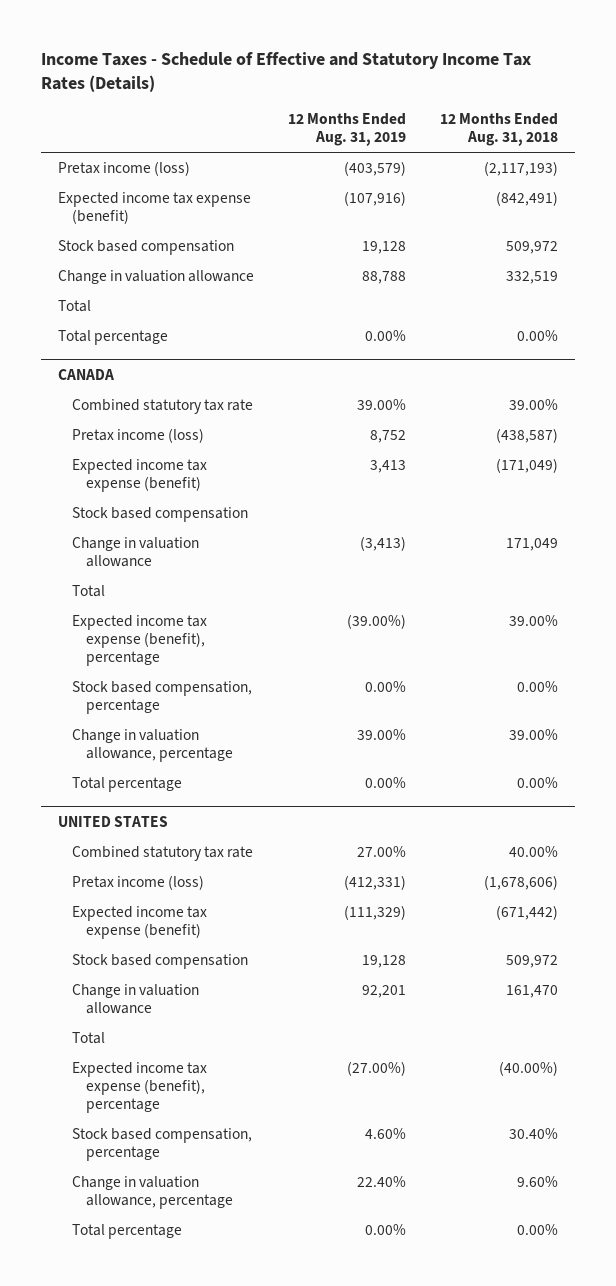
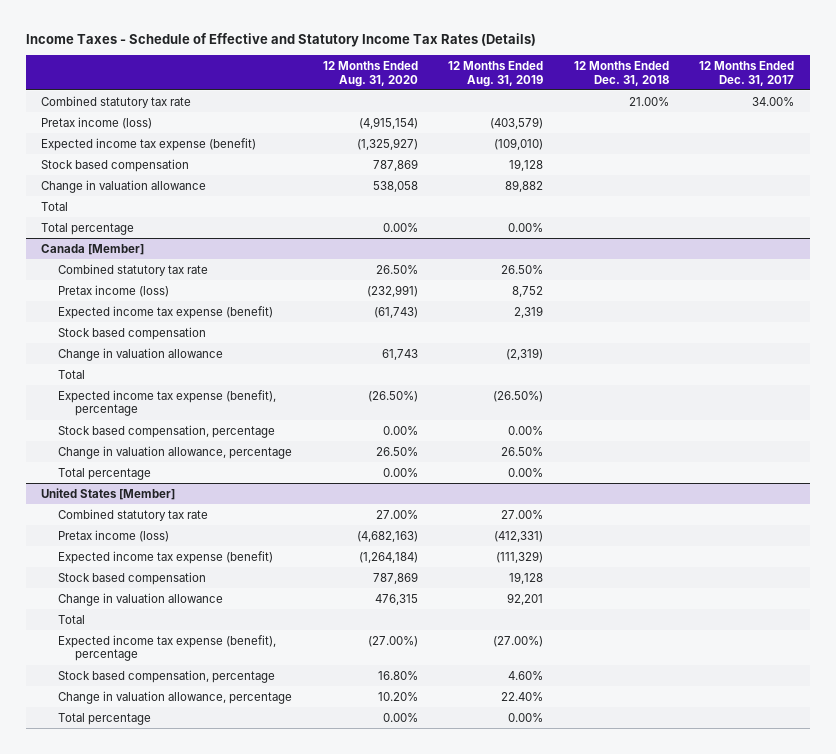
- | 12 Months Ended Aug. 31, 2019 | 12 Months Ended Aug. 31, 2018
+ | 12 Months Ended Aug. 31, 2020 | 12 Months Ended Aug. 31, 2019 | 12 Months Ended Dec. 31, 2018 | 12 Months Ended Dec. 31, 2017
+ Combined statutory tax rate | | | 21.00% | 34.00%
- Expected income tax expense (benefit) | (107,916) | (842,491)
+ Expected income tax expense (benefit) | (1,325,927) | (109,010) | |
- Change in valuation allowance | 88,788 | 332,519
+ Change in valuation allowance | 538,058 | 89,882 | |
- CANADA
- Combined statutory tax rate | 39.00% | 39.00%
+ Canada [Member]
+ Combined statutory tax rate | 26.50% | 26.50% | |
- Expected income tax expense (benefit) | 3,413 | (171,049)
+ Expected income tax expense (benefit) | (61,743) | 2,319 | |
- Change in valuation allowance | (3,413) | 171,049
+ Change in valuation allowance | 61,743 | (2,319) | |
- Expected income tax expense (benefit), percentage | (39.00%) | 39.00%
+ Expected income tax expense (benefit), percentage | (26.50%) | (26.50%) | |
- Change in valuation allowance, percentage | 39.00% | 39.00%
+ Change in valuation allowance, percentage | 26.50% | 26.50% | |
- UNITED STATES
+ United States [Member]

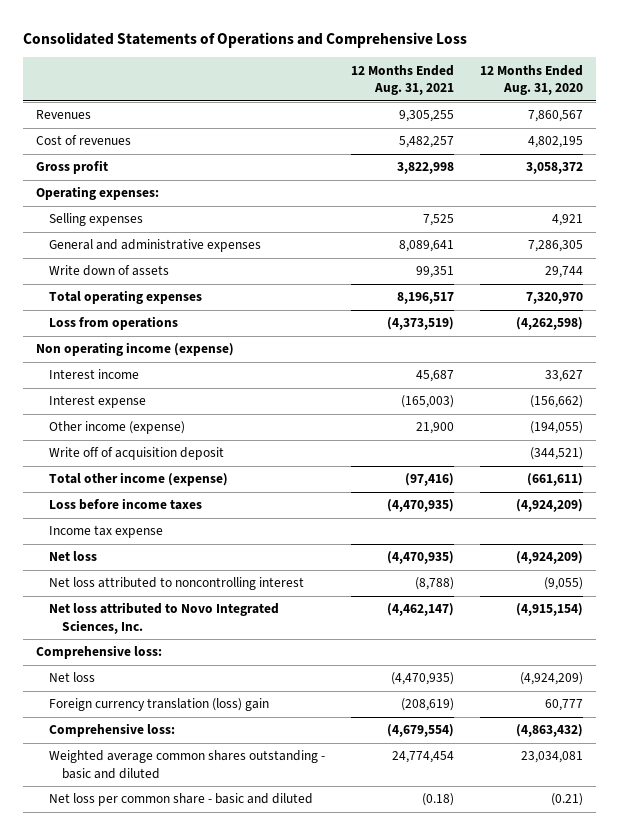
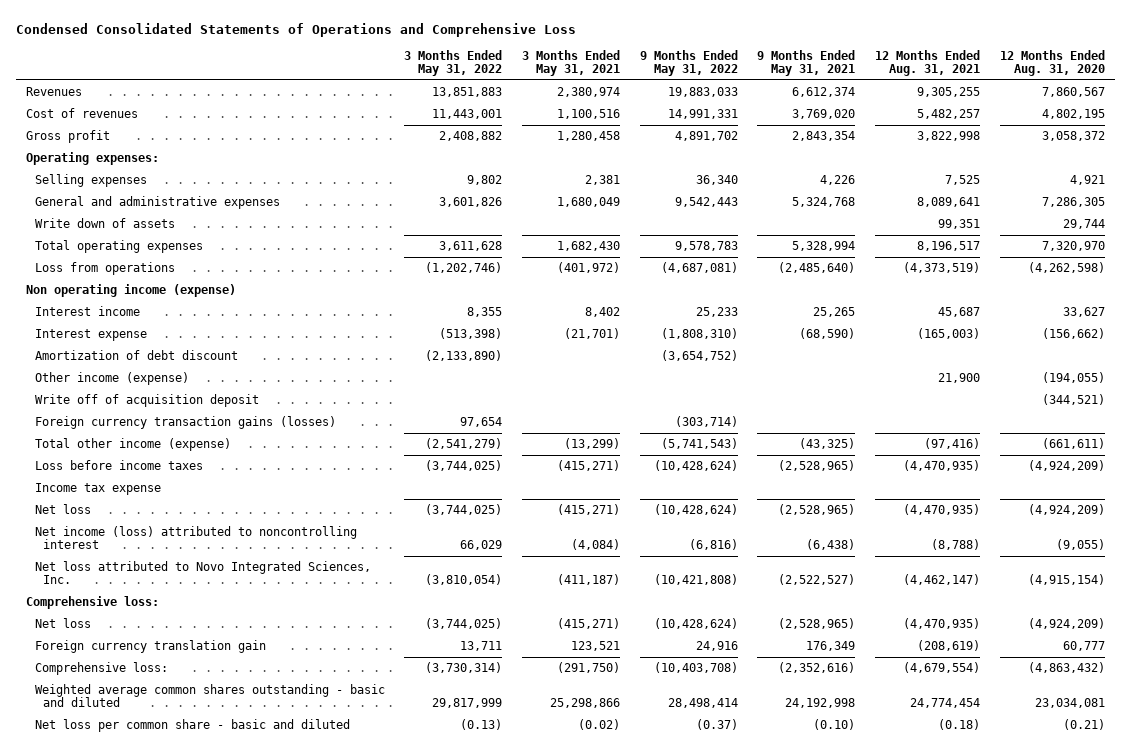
- Consolidated Statements of Operations and Comprehensive Loss
+ Condensed Consolidated Statements of Operations and Comprehensive Loss
- | 12 Months Ended Aug. 31, 2021 | 12 Months Ended Aug. 31, 2020
+ | 3 Months Ended May 31, 2022 | 3 Months Ended May 31, 2021 | 9 Months Ended May 31, 2022 | 9 Months Ended May 31, 2021 | 12 Months Ended Aug. 31, 2021 | 12 Months Ended Aug. 31, 2020
+ Amortization of debt discount | (2,133,890) | | (3,654,752) | | |
+ Foreign currency transaction gains (losses) | 97,654 | | (303,714) | | |
- Net loss attributed to noncontrolling interest | (8,788) | (9,055)
+ Net income (loss) attributed to noncontrolling interest | 66,029 | (4,084) | (6,816) | (6,438) | (8,788) | (9,055)
- Foreign currency translation (loss) gain | (208,619) | 60,777
+ Foreign currency translation gain | 13,711 | 123,521 | 24,916 | 176,349 | (208,619) | 60,777

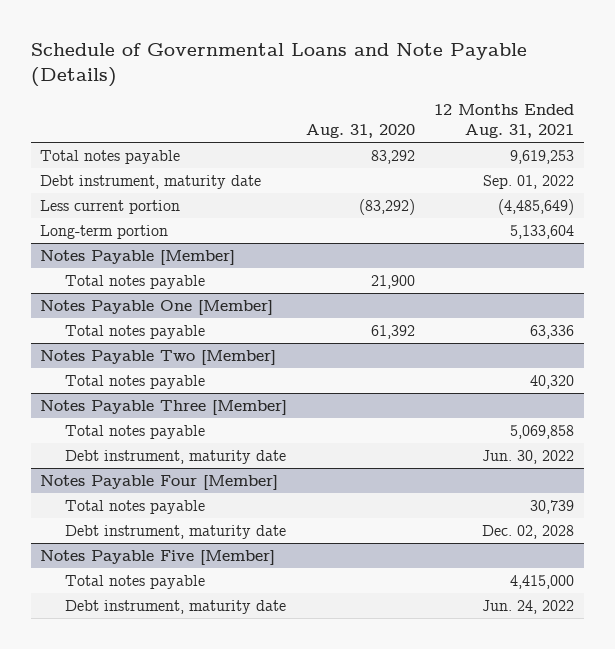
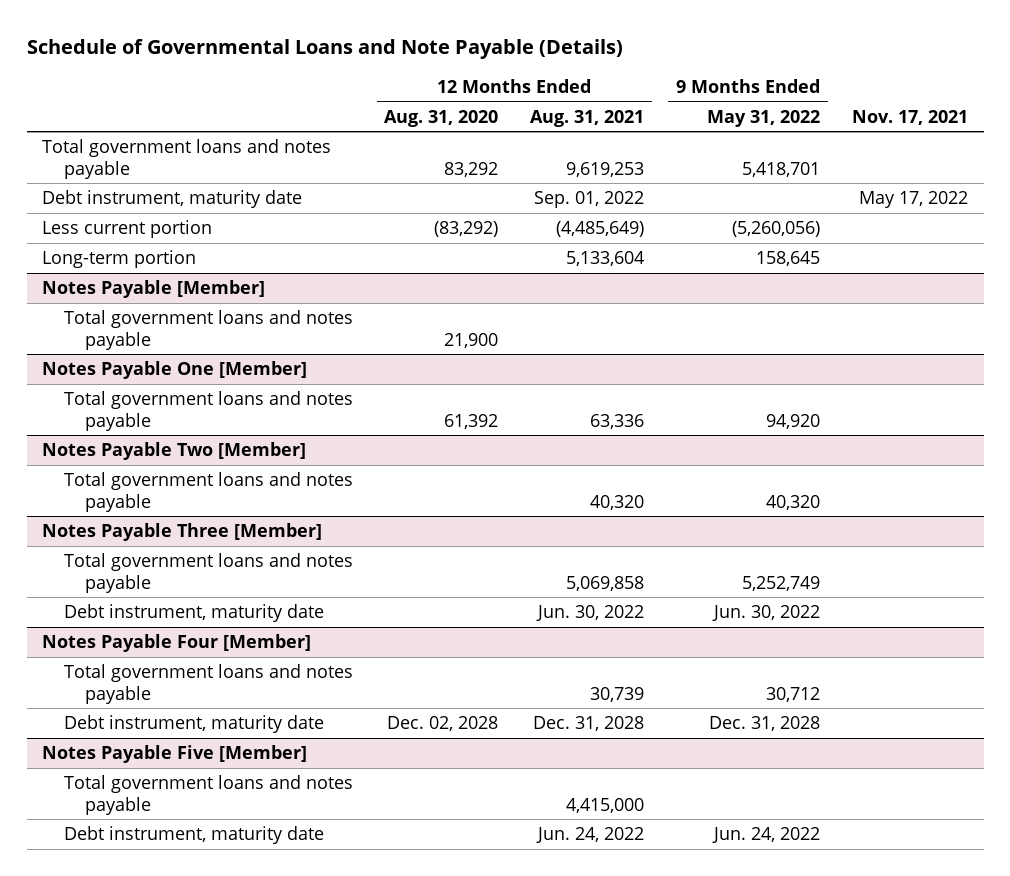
- | Aug. 31, 2020 | 12 Months Ended Aug. 31, 2021
+ | 12 Months Ended Aug. 31, 2020 | 12 Months Ended Aug. 31, 2021 | 9 Months Ended May 31, 2022 | Nov. 17, 2021
- Total notes payable | 83,292 | 9,619,253
+ Total government loans and notes payable | 83,292 | 9,619,253 | 5,418,701 |
@ Notes Payable [Member]
- Total notes payable | 21,900 |
+ Total government loans and notes payable | 21,900 | | |
@ Notes Payable One [Member]
- Total notes payable | 61,392 | 63,336
+ Total government loans and notes payable | 61,392 | 63,336 | 94,920 |
@ Notes Payable Two [Member]
- Total notes payable | | 40,320
+ Total government loans and notes payable | | 40,320 | 40,320 |
@ Notes Payable Three [Member]
- Total notes payable | | 5,069,858
+ Total government loans and notes payable | | 5,069,858 | 5,252,749 |
@ Notes Payable Four [Member]
- Total notes payable | | 30,739
- Debt instrument, maturity date | | Dec. 02, 2028
+ Total government loans and notes payable | | 30,739 | 30,712 |
+ Debt instrument, maturity date | Dec. 02, 2028 | Dec. 31, 2028 | Dec. 31, 2028 |
@ Notes Payable Five [Member]
- Total notes payable | | 4,415,000
+ Total government loans and notes payable | | 4,415,000 | |

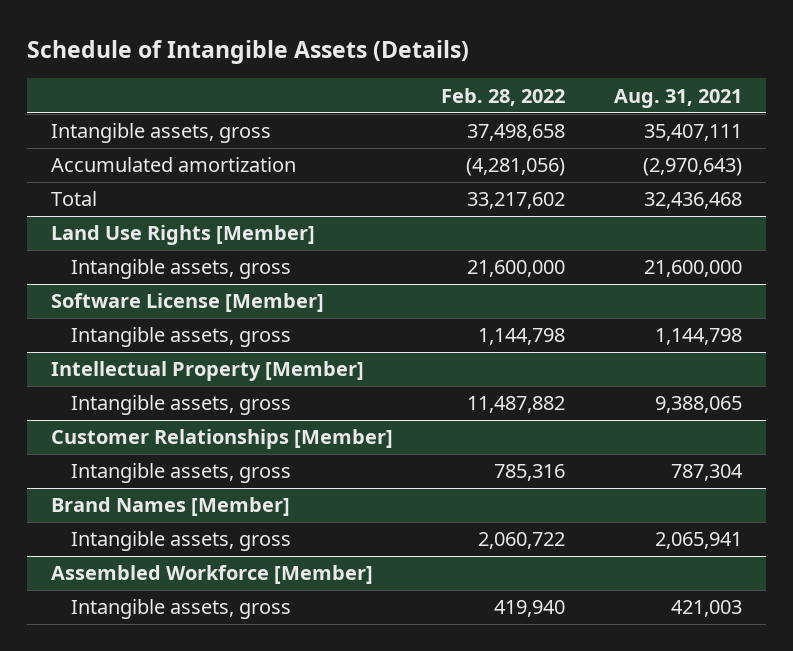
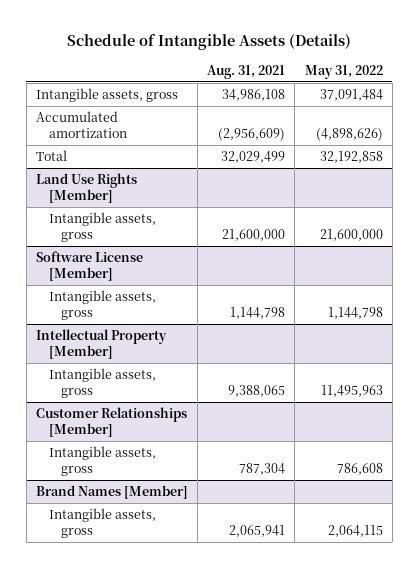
- | Feb. 28, 2022 | Aug. 31, 2021
+ | Aug. 31, 2021 | May 31, 2022
- Intangible assets, gross | 37,498,658 | 35,407,111
- Accumulated amortization | (4,281,056) | (2,970,643)
- Total | 33,217,602 | 32,436,468
+ Intangible assets, gross | 34,986,108 | 37,091,484
+ Accumulated amortization | (2,956,609) | (4,898,626)
+ Total | 32,029,499 | 32,192,858
- Assembled Workforce [Member]
- Intangible assets, gross | 419,940 | 421,003

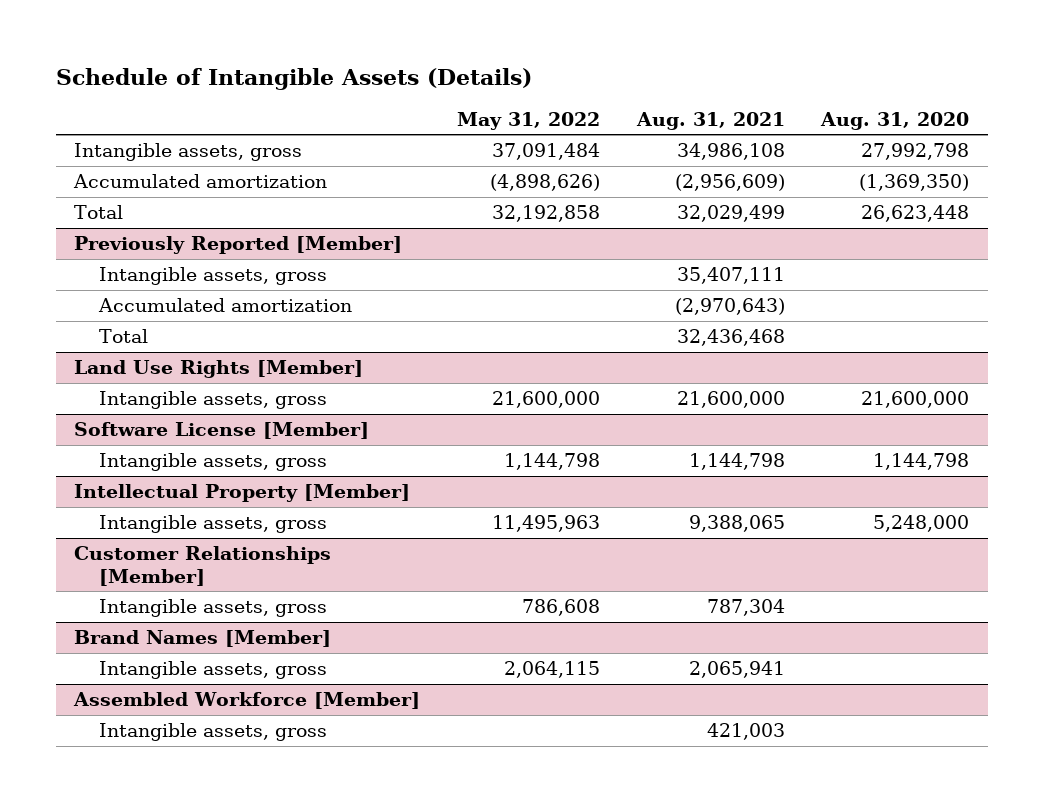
- | Aug. 31, 2021 | May 31, 2022
+ | May 31, 2022 | Aug. 31, 2021 | Aug. 31, 2020
+ Previously Reported [Member]
+ Intangible assets, gross | | 35,407,111 |
+ Accumulated amortization | | (2,970,643) |
+ Total | | 32,436,468 |
+ Assembled Workforce [Member]
+ Intangible assets, gross | | 421,003 |

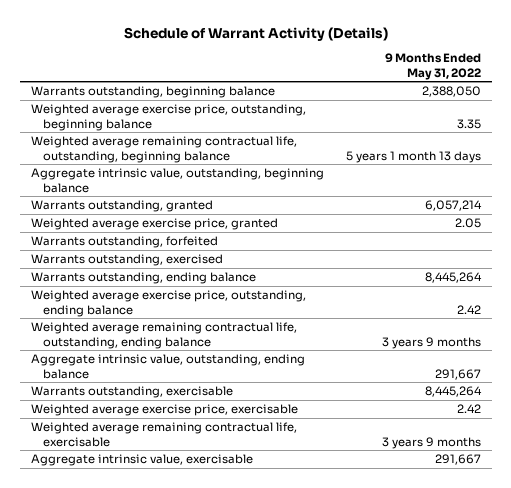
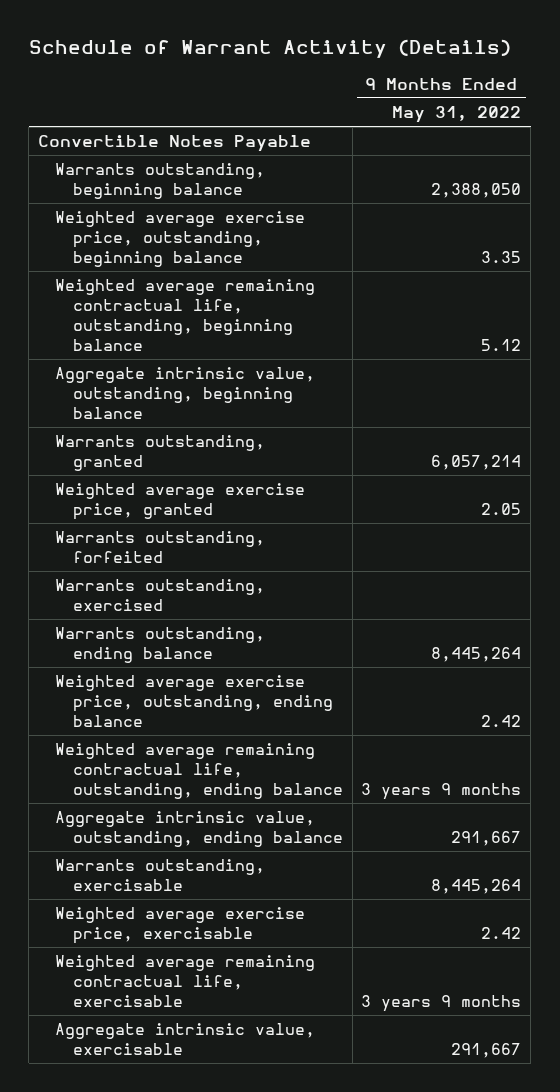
+ Convertible Notes Payable
- Weighted average remaining contractual life, outstanding, beginning balance | 5 years 1 month 13 days
+ Weighted average remaining contractual life, outstanding, beginning balance | 5.12

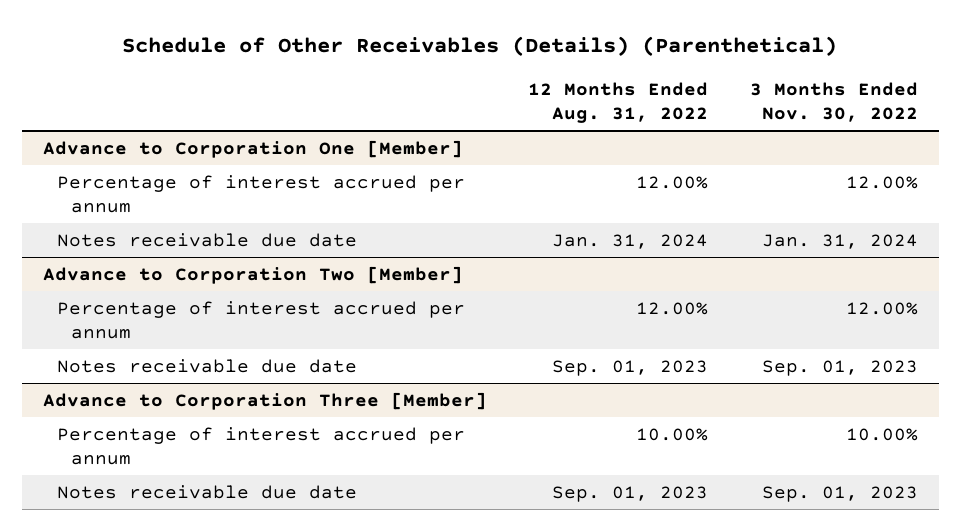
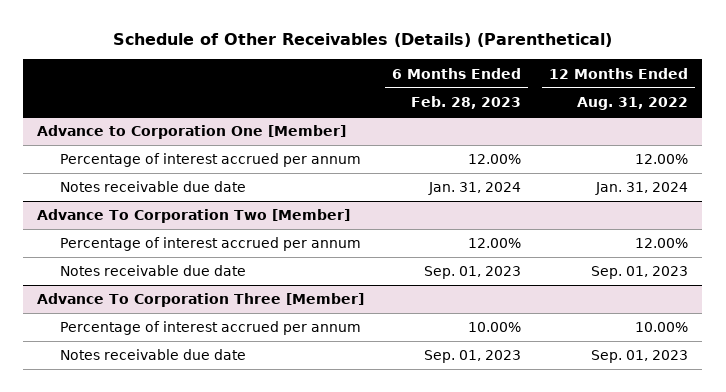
- | 12 Months Ended Aug. 31, 2022 | 3 Months Ended Nov. 30, 2022
+ | 6 Months Ended Feb. 28, 2023 | 12 Months Ended Aug. 31, 2022
- Advance to Corporation Two [Member]
+ Advance To Corporation Two [Member]
- Advance to Corporation Three [Member]
+ Advance To Corporation Three [Member]

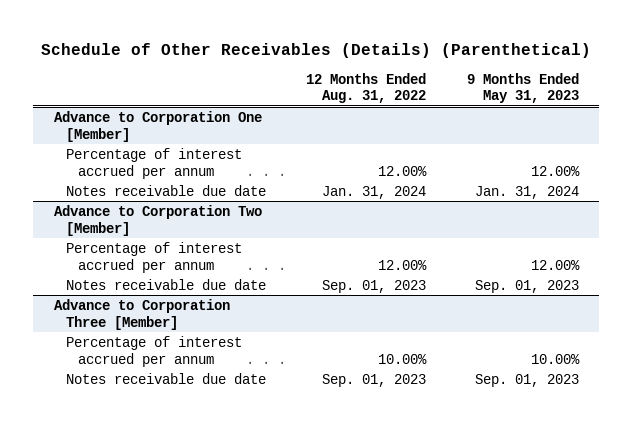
- | 6 Months Ended Feb. 28, 2023 | 12 Months Ended Aug. 31, 2022
+ | 12 Months Ended Aug. 31, 2022 | 9 Months Ended May 31, 2023
- Advance To Corporation Two [Member]
+ Advance to Corporation Two [Member]
- Advance To Corporation Three [Member]
+ Advance to Corporation Three [Member]

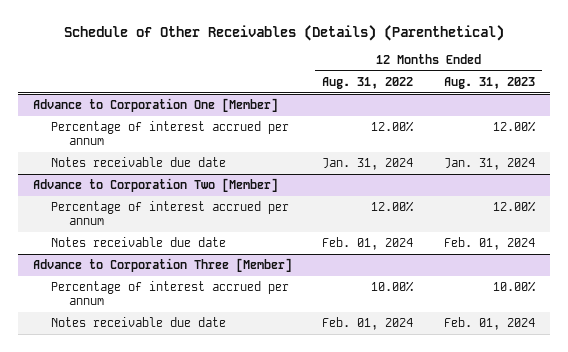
- | 12 Months Ended Aug. 31, 2022 | 9 Months Ended May 31, 2023
+ | 12 Months Ended Aug. 31, 2022 | 12 Months Ended Aug. 31, 2023
@ Advance to Corporation Two [Member]
- Notes receivable due date | Sep. 01, 2023 | Sep. 01, 2023
+ Notes receivable due date | Feb. 01, 2024 | Feb. 01, 2024
@ Advance to Corporation Three [Member]
- Notes receivable due date | Sep. 01, 2023 | Sep. 01, 2023
+ Notes receivable due date | Feb. 01, 2024 | Feb. 01, 2024

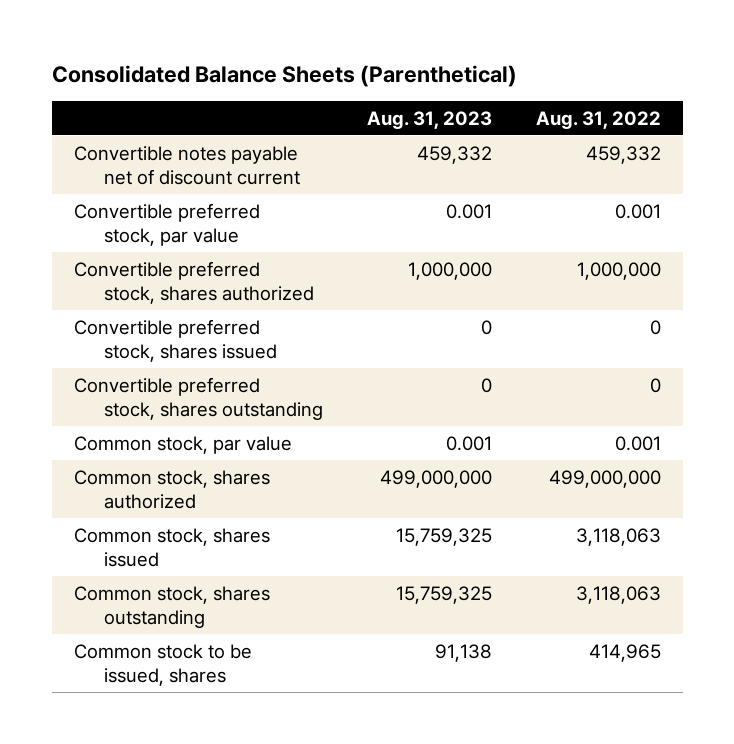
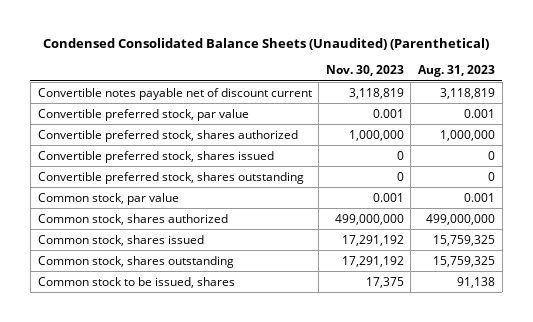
- Consolidated Balance Sheets (Parenthetical)
+ Condensed Consolidated Balance Sheets (Unaudited) (Parenthetical)
- | Aug. 31, 2023 | Aug. 31, 2022
+ | Nov. 30, 2023 | Aug. 31, 2023
- Convertible notes payable net of discount current | 459,332 | 459,332
+ Convertible notes payable net of discount current | 3,118,819 | 3,118,819

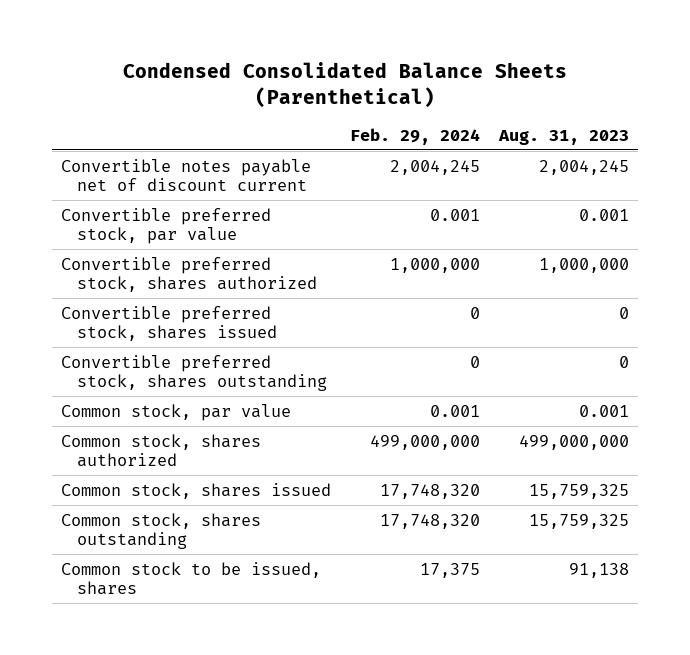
- Condensed Consolidated Balance Sheets (Unaudited) (Parenthetical)
+ Condensed Consolidated Balance Sheets (Parenthetical)
- | Nov. 30, 2023 | Aug. 31, 2023
+ | Feb. 29, 2024 | Aug. 31, 2023
- Convertible notes payable net of discount current | 3,118,819 | 3,118,819
+ Convertible notes payable net of discount current | 2,004,245 | 2,004,245

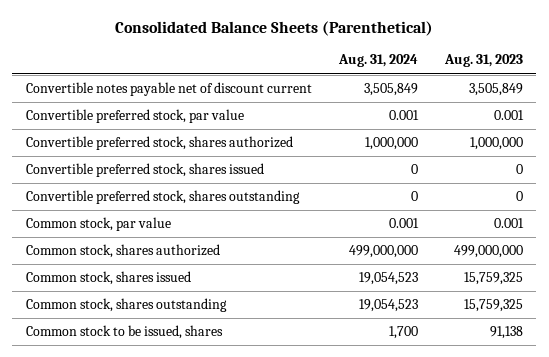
- Condensed Consolidated Balance Sheets (Parenthetical)
+ Consolidated Balance Sheets (Parenthetical)
- | Feb. 29, 2024 | Aug. 31, 2023
+ | Aug. 31, 2024 | Aug. 31, 2023
- Convertible notes payable net of discount current | 2,004,245 | 2,004,245
+ Convertible notes payable net of discount current | 3,505,849 | 3,505,849

